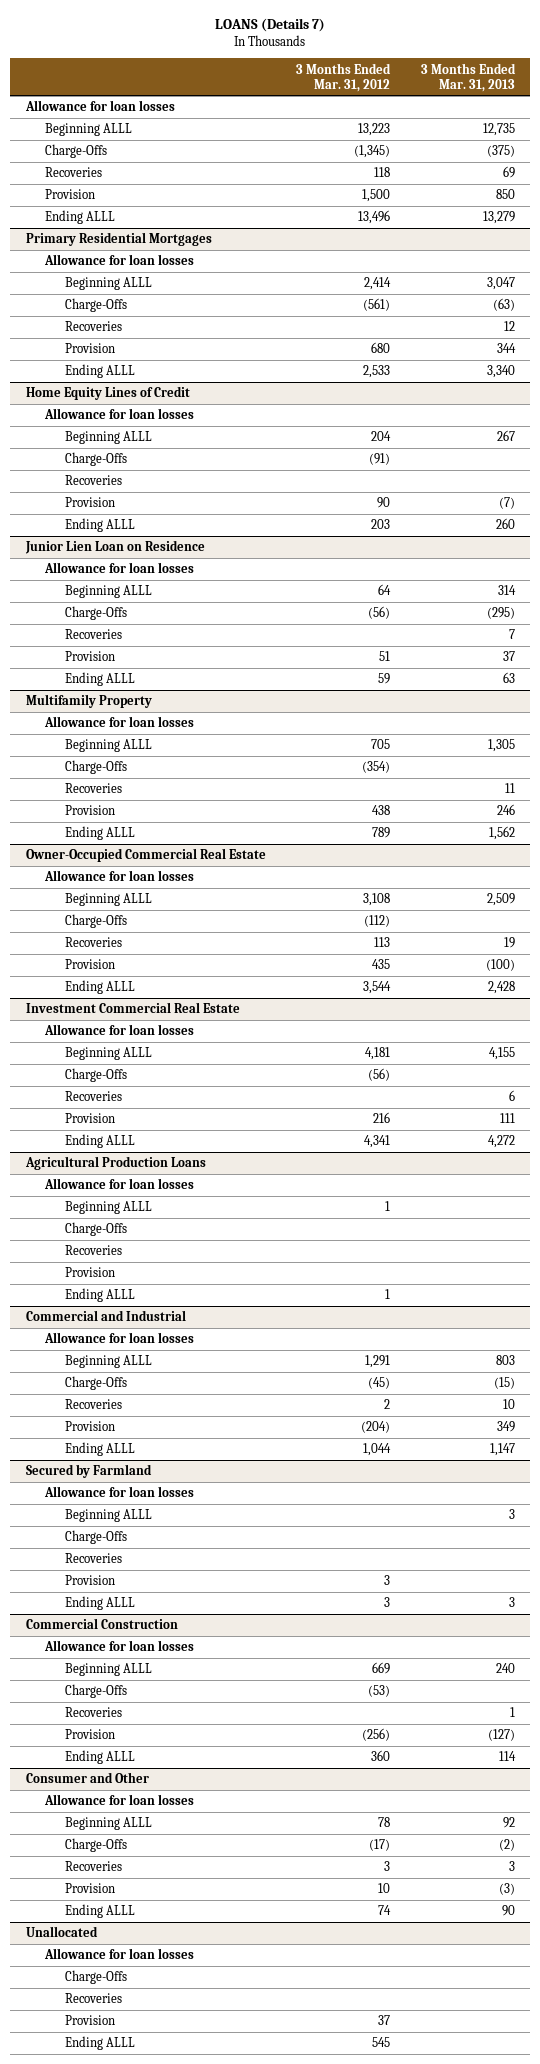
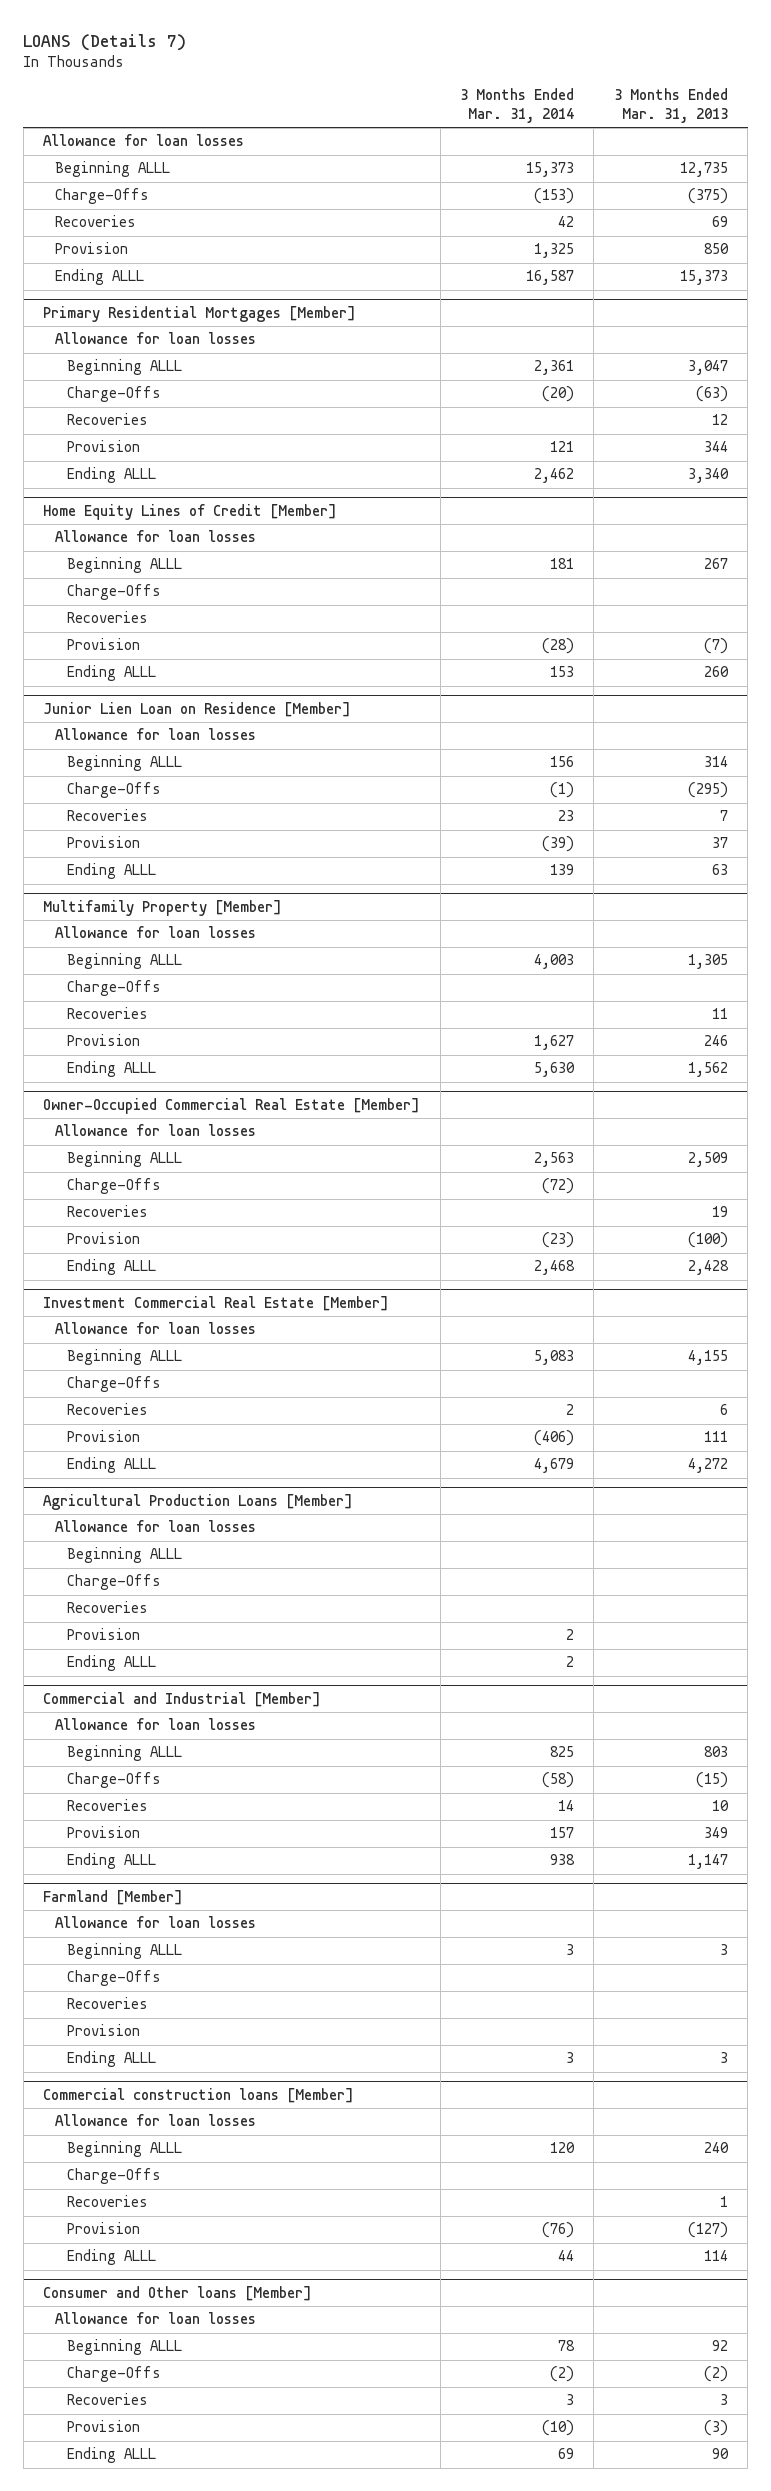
- | 3 Months Ended Mar. 31, 2012 | 3 Months Ended Mar. 31, 2013
+ | 3 Months Ended Mar. 31, 2014 | 3 Months Ended Mar. 31, 2013
- Ending ALLL | 13,496 | 13,279
- Primary Residential Mortgages
+ Ending ALLL | 16,587 | 15,373
+ Primary Residential Mortgages [Member]
- Home Equity Lines of Credit
+ Home Equity Lines of Credit [Member]
- Junior Lien Loan on Residence
+ Junior Lien Loan on Residence [Member]
- Multifamily Property
+ Multifamily Property [Member]
- Owner-Occupied Commercial Real Estate
+ Owner-Occupied Commercial Real Estate [Member]
- Investment Commercial Real Estate
+ Investment Commercial Real Estate [Member]
- Agricultural Production Loans
+ Agricultural Production Loans [Member]
- Commercial and Industrial
+ Commercial and Industrial [Member]
- Secured by Farmland
+ Farmland [Member]
- Commercial Construction
+ Commercial construction loans [Member]
- Consumer and Other
+ Consumer and Other loans [Member]
- Unallocated
- Allowance for loan losses
- Charge-Offs
- Recoveries
- Provision | 37 |
- Ending ALLL | 545 |

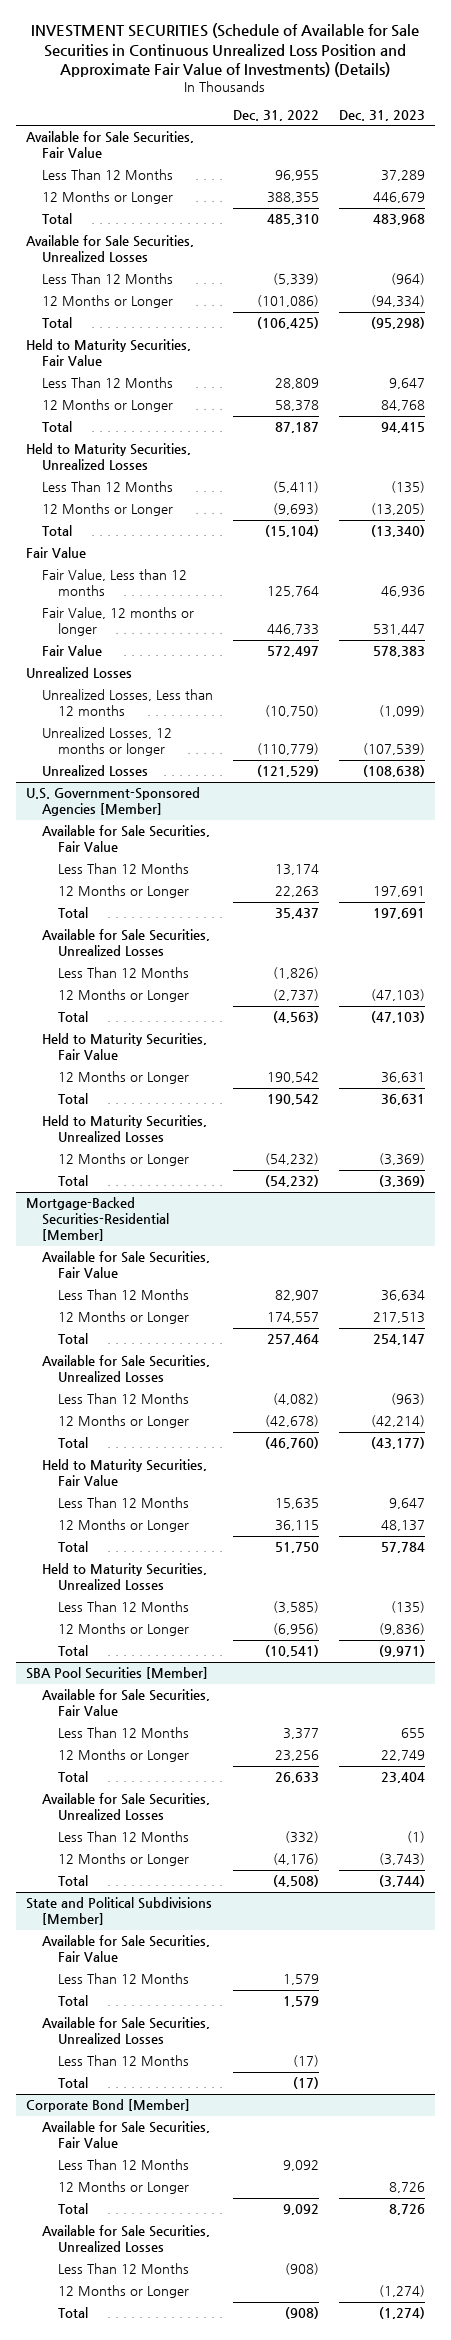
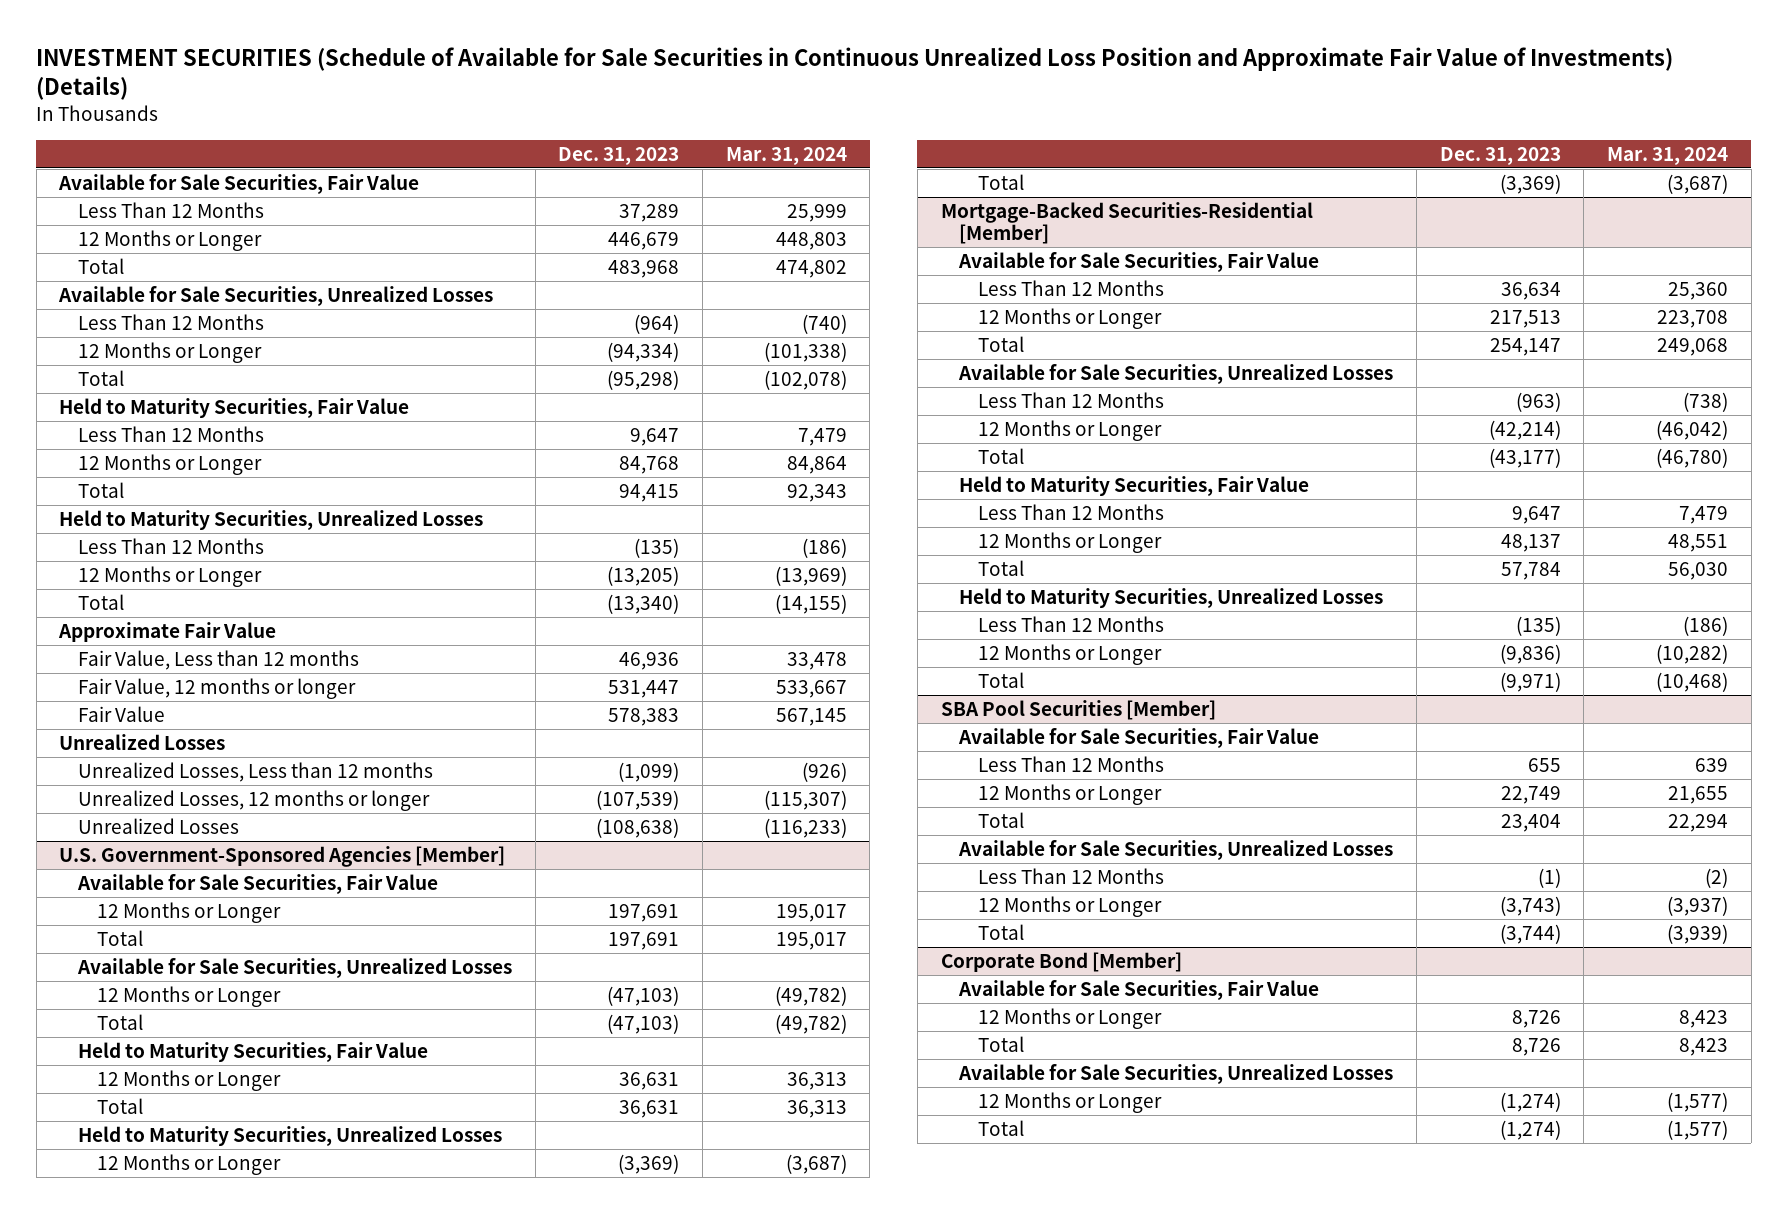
- | Dec. 31, 2022 | Dec. 31, 2023
+ | Dec. 31, 2023 | Mar. 31, 2024
- Fair Value
+ Approximate Fair Value
@ U.S. Government-Sponsored Agencies [Member]
- Less Than 12 Months | 13,174 |
- Less Than 12 Months | (1,826) |
- State and Political Subdivisions [Member]
- Available for Sale Securities, Fair Value
- Less Than 12 Months | 1,579 |
- Total | 1,579 |
- Available for Sale Securities, Unrealized Losses
- Less Than 12 Months | (17) |
- Total | (17) |
@ Corporate Bond [Member]
- Less Than 12 Months | 9,092 |
- Less Than 12 Months | (908) |

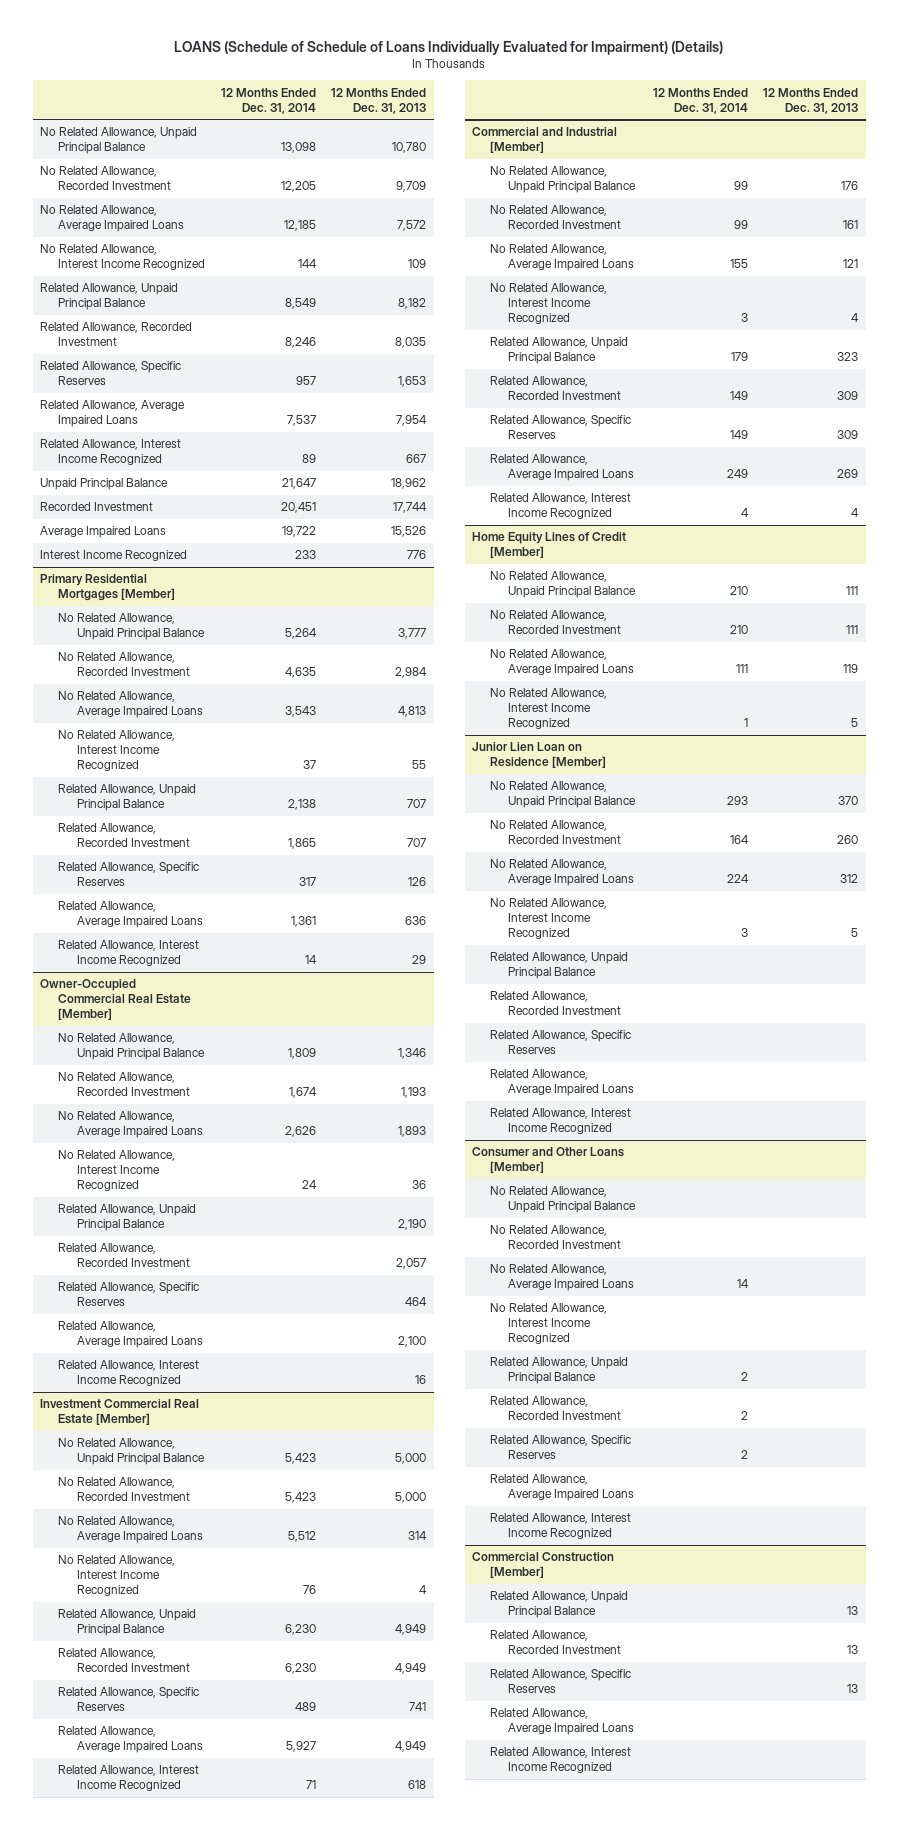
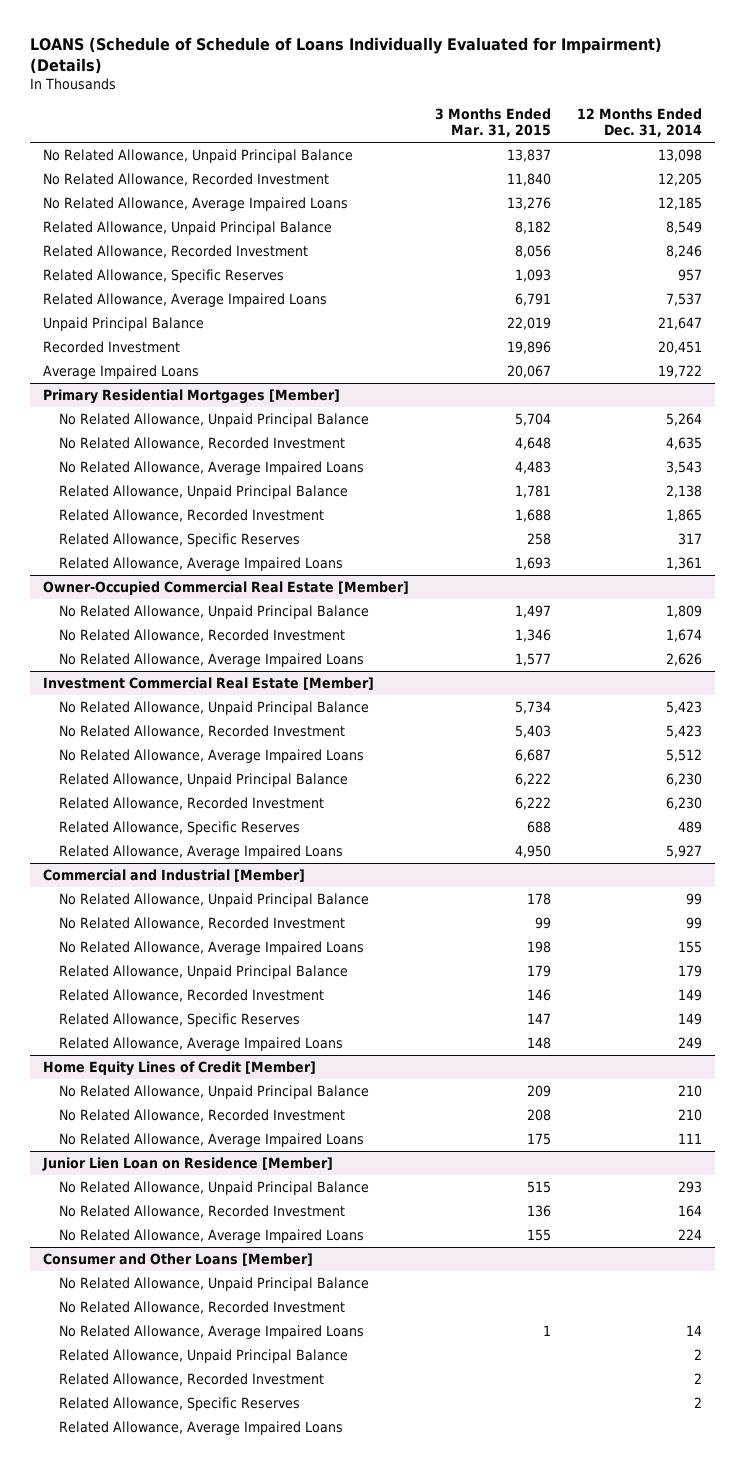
- | 12 Months Ended Dec. 31, 2014 | 12 Months Ended Dec. 31, 2013
+ | 3 Months Ended Mar. 31, 2015 | 12 Months Ended Dec. 31, 2014
- No Related Allowance, Interest Income Recognized | 144 | 109
- Related Allowance, Interest Income Recognized | 89 | 667
- Interest Income Recognized | 233 | 776
@ Primary Residential Mortgages [Member]
- No Related Allowance, Interest Income Recognized | 37 | 55
- Related Allowance, Interest Income Recognized | 14 | 29
@ Owner-Occupied Commercial Real Estate [Member]
- No Related Allowance, Interest Income Recognized | 24 | 36
- Related Allowance, Unpaid Principal Balance | | 2,190
- Related Allowance, Recorded Investment | | 2,057
- Related Allowance, Specific Reserves | | 464
- Related Allowance, Average Impaired Loans | | 2,100
- Related Allowance, Interest Income Recognized | | 16
@ Investment Commercial Real Estate [Member]
- No Related Allowance, Interest Income Recognized | 76 | 4
- Related Allowance, Interest Income Recognized | 71 | 618
@ Commercial and Industrial [Member]
- No Related Allowance, Interest Income Recognized | 3 | 4
- Related Allowance, Interest Income Recognized | 4 | 4
@ Home Equity Lines of Credit [Member]
- No Related Allowance, Interest Income Recognized | 1 | 5
@ Junior Lien Loan on Residence [Member]
- No Related Allowance, Interest Income Recognized | 3 | 5
- Related Allowance, Unpaid Principal Balance
- Related Allowance, Recorded Investment
- Related Allowance, Specific Reserves
- Related Allowance, Average Impaired Loans
- Related Allowance, Interest Income Recognized
@ Consumer and Other Loans [Member]
- No Related Allowance, Interest Income Recognized
- Related Allowance, Interest Income Recognized
- Commercial Construction [Member]
- Related Allowance, Unpaid Principal Balance | | 13
- Related Allowance, Recorded Investment | | 13
- Related Allowance, Specific Reserves | | 13
- Related Allowance, Average Impaired Loans
- Related Allowance, Interest Income Recognized

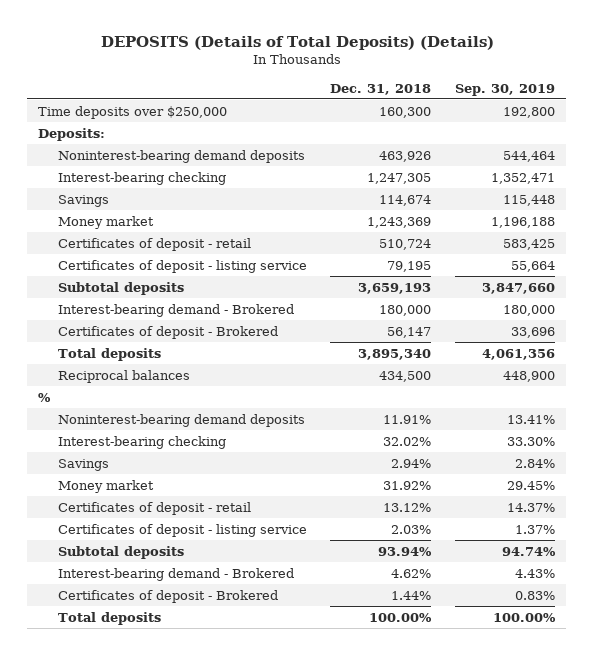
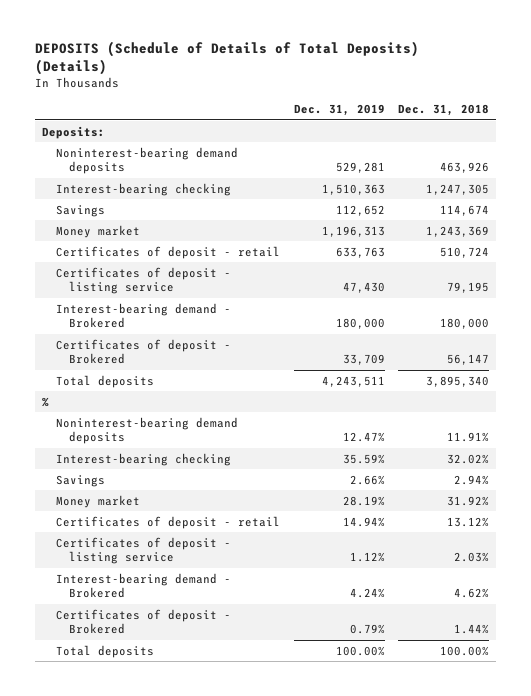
- DEPOSITS (Details of Total Deposits) (Details)
+ DEPOSITS (Schedule of Details of Total Deposits) (Details)
- | Dec. 31, 2018 | Sep. 30, 2019
+ | Dec. 31, 2019 | Dec. 31, 2018
- Time deposits over $250,000 | 160,300 | 192,800
- Subtotal deposits | 3,659,193 | 3,847,660
- Reciprocal balances | 434,500 | 448,900
- Subtotal deposits | 93.94% | 94.74%

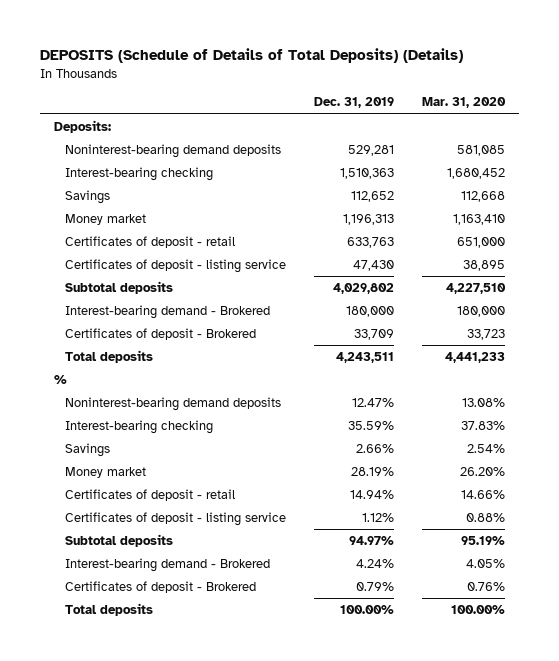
- | Dec. 31, 2019 | Dec. 31, 2018
+ | Dec. 31, 2019 | Mar. 31, 2020
+ Subtotal deposits | 4,029,802 | 4,227,510
+ Subtotal deposits | 94.97% | 95.19%

